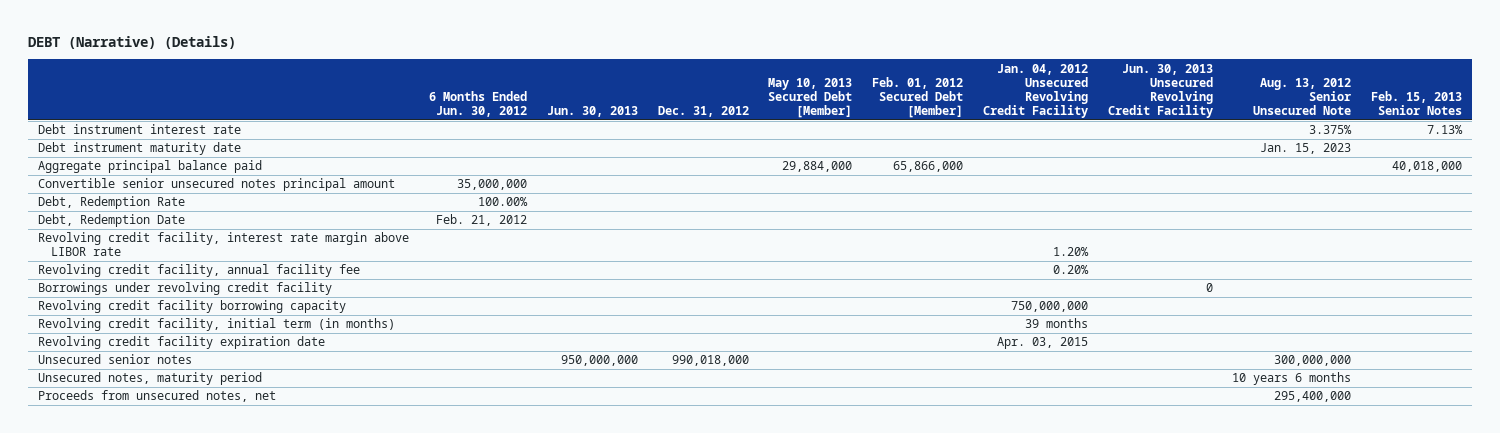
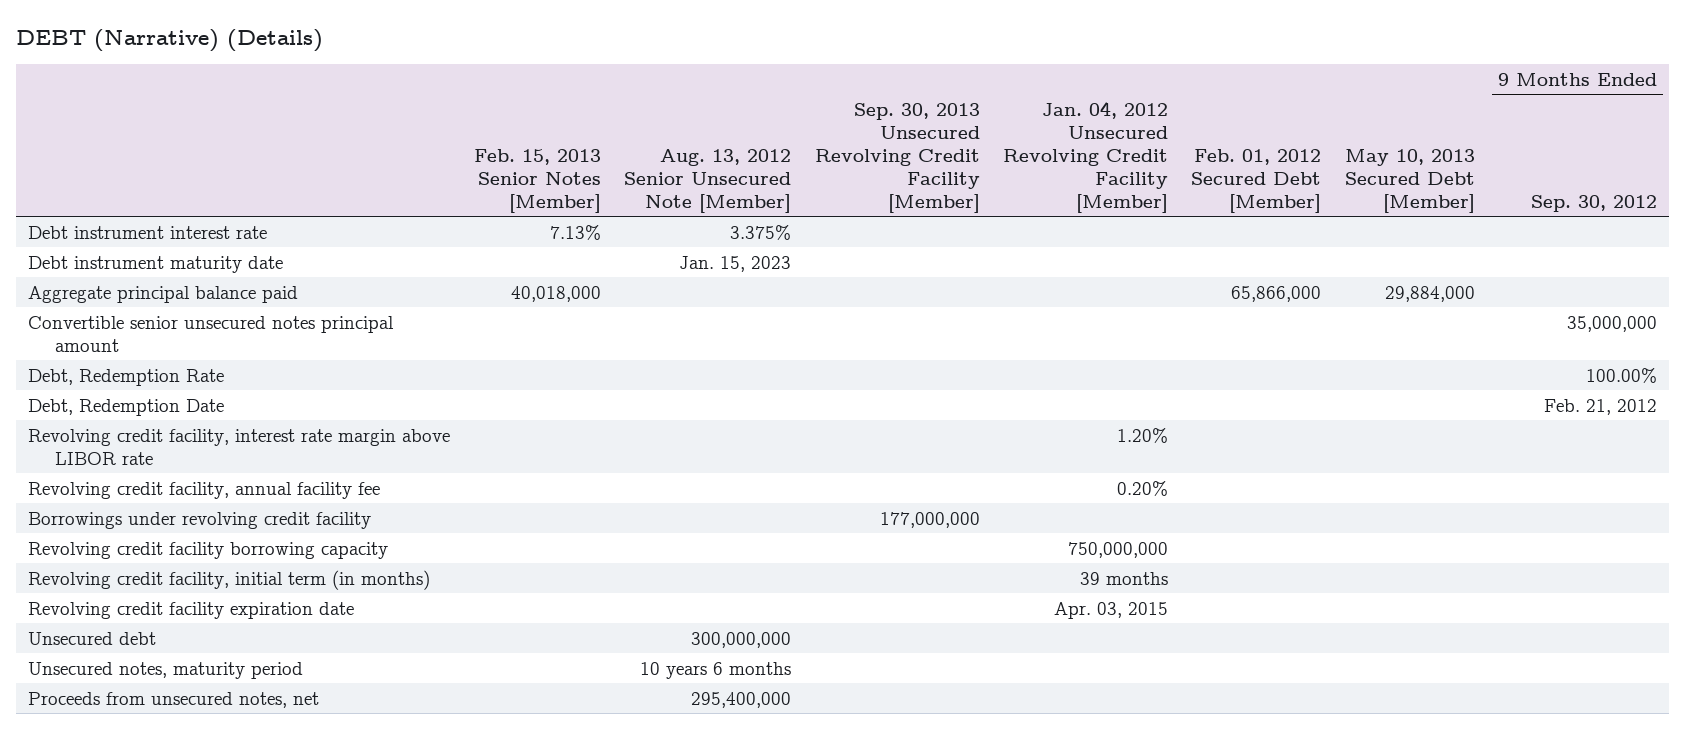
- | 6 Months Ended Jun. 30, 2012 | Jun. 30, 2013 | Dec. 31, 2012 | May 10, 2013 Secured Debt [Member] | Feb. 01, 2012 Secured Debt [Member] | Jan. 04, 2012 Unsecured Revolving Credit Facility | Jun. 30, 2013 Unsecured Revolving Credit Facility | Aug. 13, 2012 Senior Unsecured Note | Feb. 15, 2013 Senior Notes
+ | Feb. 15, 2013 Senior Notes [Member] | Aug. 13, 2012 Senior Unsecured Note [Member] | Sep. 30, 2013 Unsecured Revolving Credit Facility [Member] | Jan. 04, 2012 Unsecured Revolving Credit Facility [Member] | Feb. 01, 2012 Secured Debt [Member] | May 10, 2013 Secured Debt [Member] | 9 Months Ended Sep. 30, 2012
- Unsecured senior notes | | 950,000,000 | 990,018,000 | | | | | 300,000,000 |
+ Unsecured debt | | 300,000,000 | | | | |

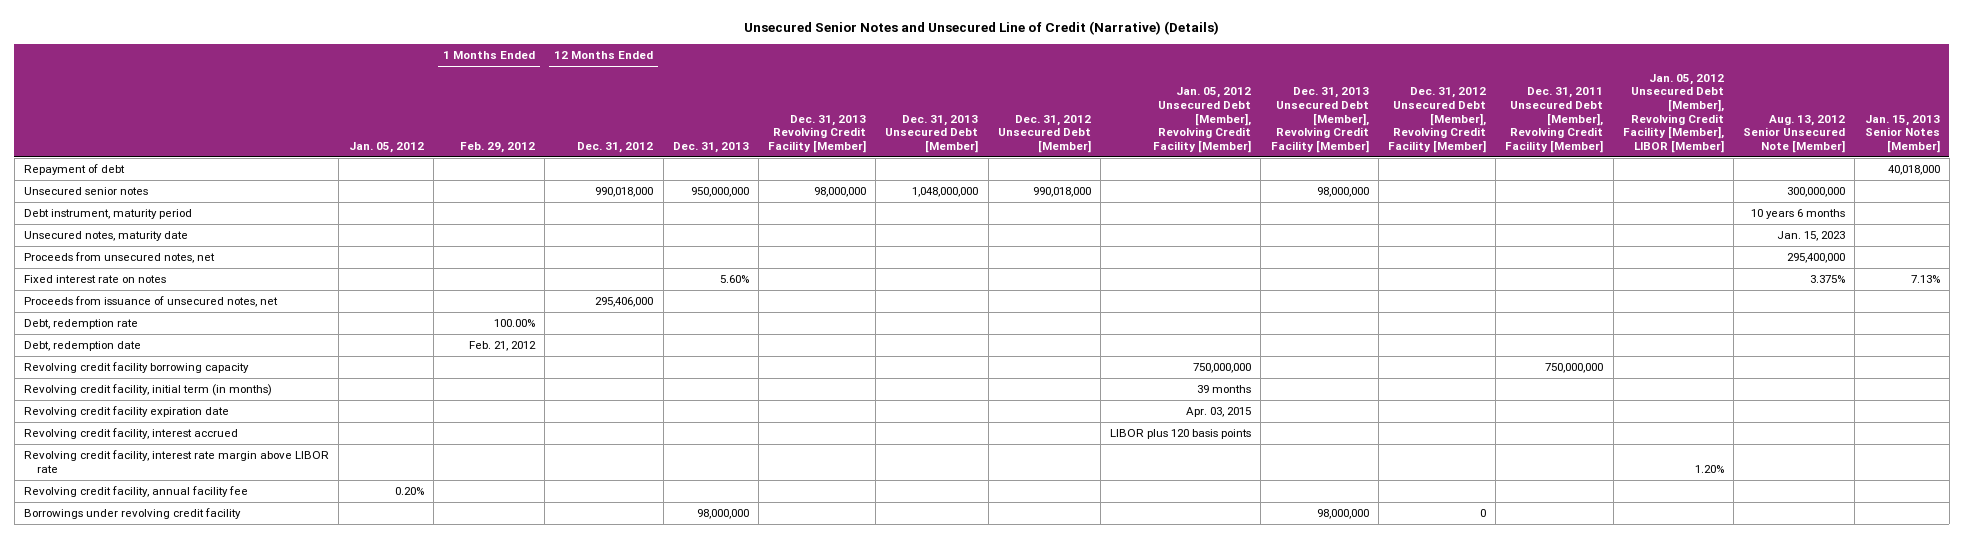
- DEBT (Narrative) (Details)
+ Unsecured Senior Notes and Unsecured Line of Credit (Narrative) (Details)
- | Feb. 15, 2013 Senior Notes [Member] | Aug. 13, 2012 Senior Unsecured Note [Member] | Sep. 30, 2013 Unsecured Revolving Credit Facility [Member] | Jan. 04, 2012 Unsecured Revolving Credit Facility [Member] | Feb. 01, 2012 Secured Debt [Member] | May 10, 2013 Secured Debt [Member] | 9 Months Ended Sep. 30, 2012
+ | Jan. 05, 2012 | 1 Months Ended Feb. 29, 2012 | 12 Months Ended Dec. 31, 2012 | Dec. 31, 2013 | Dec. 31, 2013 Revolving Credit Facility [Member] | Dec. 31, 2013 Unsecured Debt [Member] | Dec. 31, 2012 Unsecured Debt [Member] | Jan. 05, 2012 Unsecured Debt [Member], Revolving Credit Facility [Member] | Dec. 31, 2013 Unsecured Debt [Member], Revolving Credit Facility [Member] | Dec. 31, 2012 Unsecured Debt [Member], Revolving Credit Facility [Member] | Dec. 31, 2011 Unsecured Debt [Member], Revolving Credit Facility [Member] | Jan. 05, 2012 Unsecured Debt [Member], Revolving Credit Facility [Member], LIBOR [Member] | Aug. 13, 2012 Senior Unsecured Note [Member] | Jan. 15, 2013 Senior Notes [Member]
- Debt instrument interest rate | 7.13% | 3.375% | | | | |
- Debt instrument maturity date | | Jan. 15, 2023 | | | | |
- Aggregate principal balance paid | 40,018,000 | | | | 65,866,000 | 29,884,000 |
- Convertible senior unsecured notes principal amount | | | | | | | 35,000,000
- Debt, Redemption Rate | | | | | | | 100.00%
- Debt, Redemption Date | | | | | | | Feb. 21, 2012
+ Repayment of debt | | | | | | | | | | | | | | 40,018,000
+ Unsecured senior notes | | | 990,018,000 | 950,000,000 | 98,000,000 | 1,048,000,000 | 990,018,000 | | 98,000,000 | | | | 300,000,000 |
+ Debt instrument, maturity period | | | | | | | | | | | | | 10 years 6 months |
+ Unsecured notes, maturity date | | | | | | | | | | | | | Jan. 15, 2023 |
moved up: Proceeds from unsecured notes, net | | | | | | | | | | | | | 295,400,000 |
+ Fixed interest rate on notes | | | | 5.60% | | | | | | | | | 3.375% | 7.13%
+ Proceeds from issuance of unsecured notes, net | | | 295,406,000 | | | | | | | | | | |
+ Debt, redemption rate | | 100.00% | | | | | | | | | | | |
+ Debt, redemption date | | Feb. 21, 2012 | | | | | | | | | | | |
- Unsecured debt | | 300,000,000 | | | | |
- Unsecured notes, maturity period | | 10 years 6 months | | | | |
+ Revolving credit facility, interest accrued | | | | | | | | LIBOR plus 120 basis points | | | | | |
moved down: Revolving credit facility, interest rate margin above LIBOR rate | | | | | | | | | | | | 1.20% | |
moved down: Revolving credit facility, annual facility fee | 0.20% | | | | | | | | | | | | |
moved down: Borrowings under revolving credit facility | | | | 98,000,000 | | | | | 98,000,000 | 0 | | | |

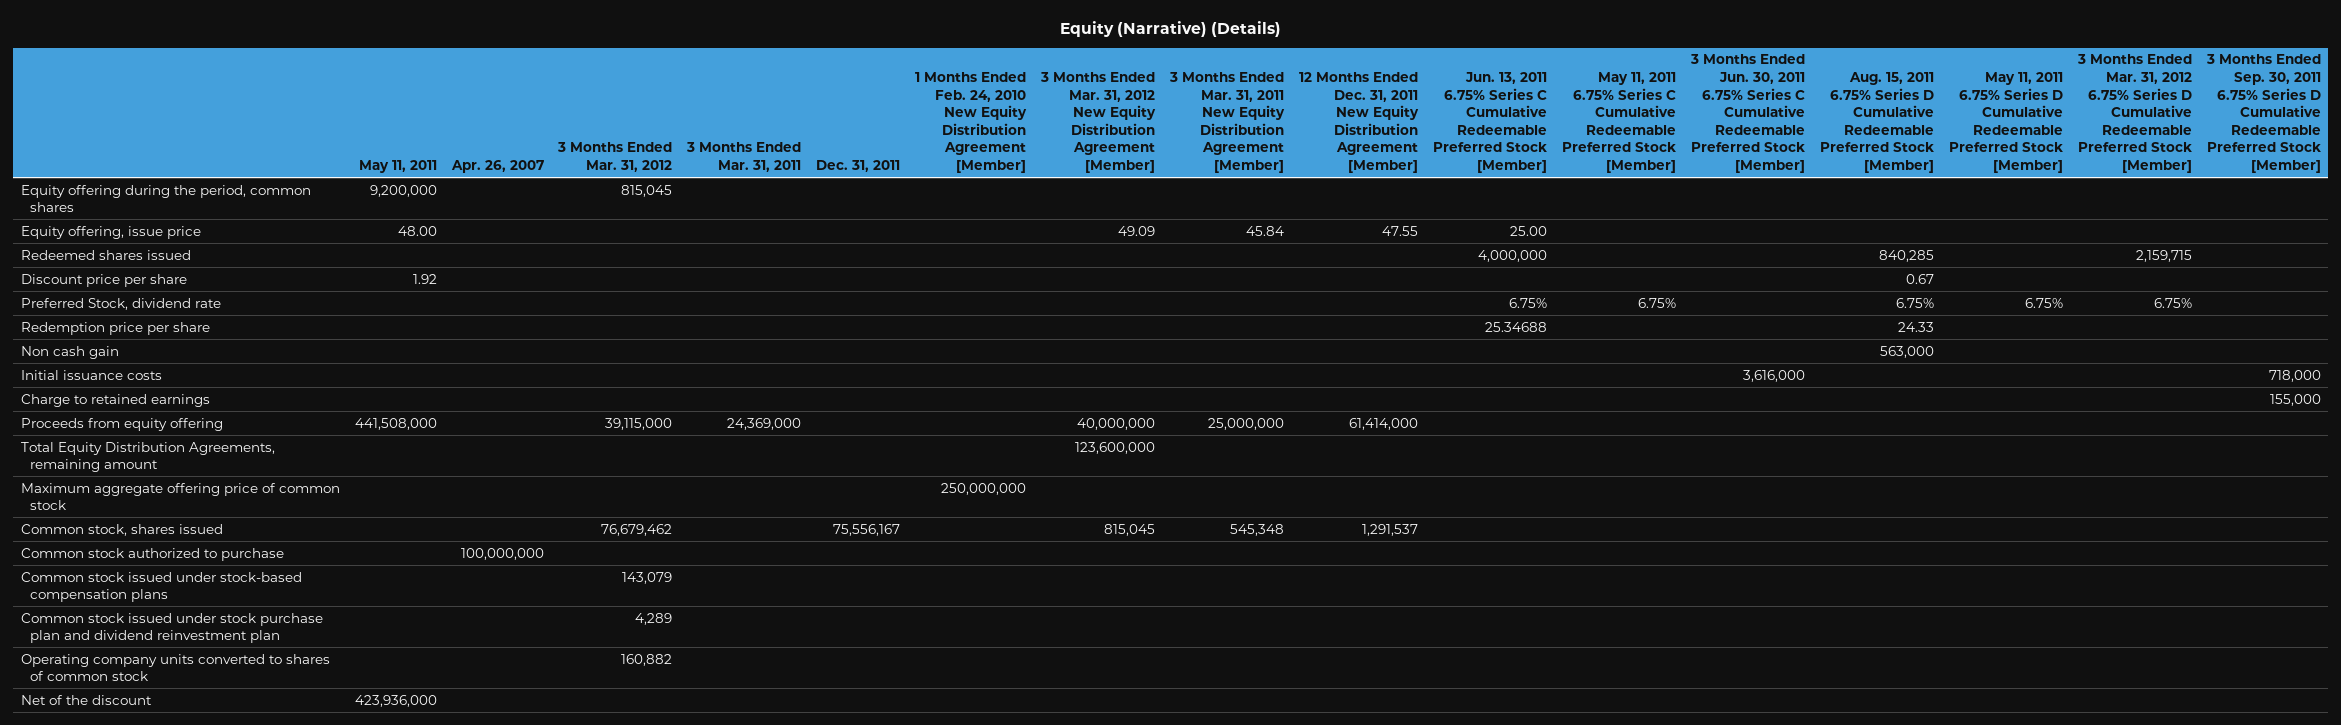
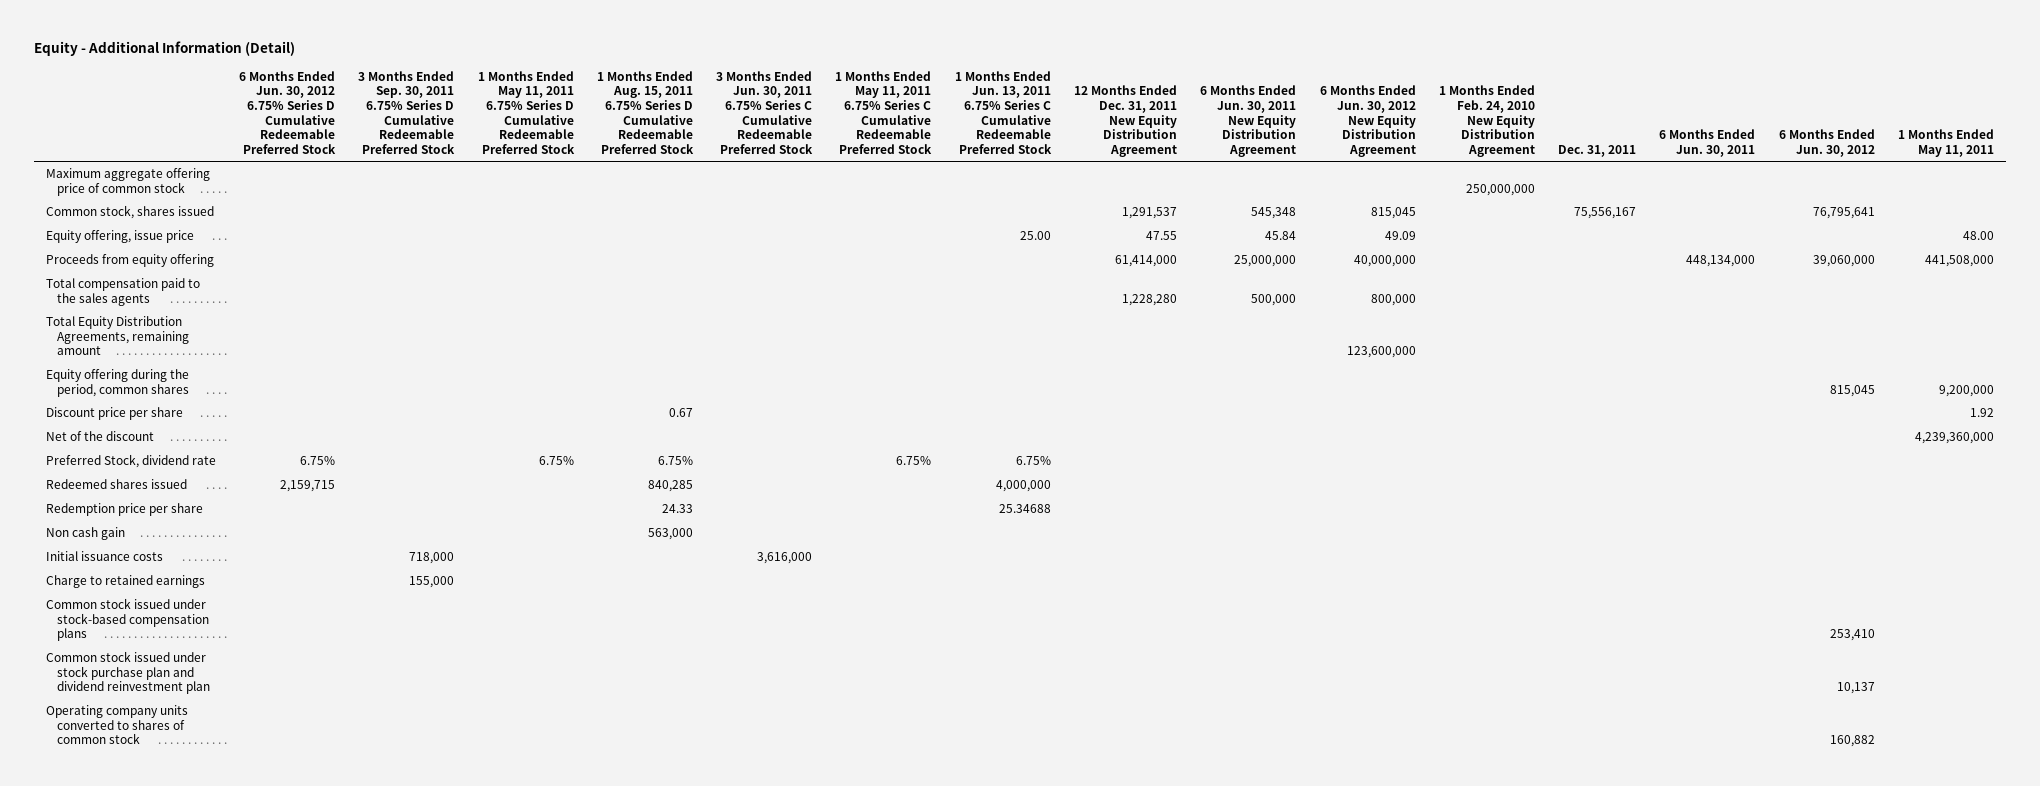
- Equity (Narrative) (Details)
+ Equity - Additional Information (Detail)
- | May 11, 2011 | Apr. 26, 2007 | 3 Months Ended Mar. 31, 2012 | 3 Months Ended Mar. 31, 2011 | Dec. 31, 2011 | 1 Months Ended Feb. 24, 2010 New Equity Distribution Agreement [Member] | 3 Months Ended Mar. 31, 2012 New Equity Distribution Agreement [Member] | 3 Months Ended Mar. 31, 2011 New Equity Distribution Agreement [Member] | 12 Months Ended Dec. 31, 2011 New Equity Distribution Agreement [Member] | Jun. 13, 2011 6.75% Series C Cumulative Redeemable Preferred Stock [Member] | May 11, 2011 6.75% Series C Cumulative Redeemable Preferred Stock [Member] | 3 Months Ended Jun. 30, 2011 6.75% Series C Cumulative Redeemable Preferred Stock [Member] | Aug. 15, 2011 6.75% Series D Cumulative Redeemable Preferred Stock [Member] | May 11, 2011 6.75% Series D Cumulative Redeemable Preferred Stock [Member] | 3 Months Ended Mar. 31, 2012 6.75% Series D Cumulative Redeemable Preferred Stock [Member] | 3 Months Ended Sep. 30, 2011 6.75% Series D Cumulative Redeemable Preferred Stock [Member]
+ | 6 Months Ended Jun. 30, 2012 6.75% Series D Cumulative Redeemable Preferred Stock | 3 Months Ended Sep. 30, 2011 6.75% Series D Cumulative Redeemable Preferred Stock | 1 Months Ended May 11, 2011 6.75% Series D Cumulative Redeemable Preferred Stock | 1 Months Ended Aug. 15, 2011 6.75% Series D Cumulative Redeemable Preferred Stock | 3 Months Ended Jun. 30, 2011 6.75% Series C Cumulative Redeemable Preferred Stock | 1 Months Ended May 11, 2011 6.75% Series C Cumulative Redeemable Preferred Stock | 1 Months Ended Jun. 13, 2011 6.75% Series C Cumulative Redeemable Preferred Stock | 12 Months Ended Dec. 31, 2011 New Equity Distribution Agreement | 6 Months Ended Jun. 30, 2011 New Equity Distribution Agreement | 6 Months Ended Jun. 30, 2012 New Equity Distribution Agreement | 1 Months Ended Feb. 24, 2010 New Equity Distribution Agreement | Dec. 31, 2011 | 6 Months Ended Jun. 30, 2011 | 6 Months Ended Jun. 30, 2012 | 1 Months Ended May 11, 2011
moved up: Maximum aggregate offering price of common stock | | | | | | | | | | | 250,000,000 | | | |
moved up: Common stock, shares issued | | | | | | | | 1,291,537 | 545,348 | 815,045 | | 75,556,167 | | 76,795,641 |
moved up: Proceeds from equity offering | | | | | | | | 61,414,000 | 25,000,000 | 40,000,000 | | | 448,134,000 | 39,060,000 | 441,508,000
+ Total compensation paid to the sales agents | | | | | | | | 1,228,280 | 500,000 | 800,000 | | | | |
moved up: Total Equity Distribution Agreements, remaining amount | | | | | | | | | | 123,600,000 | | | | |
moved down: Equity offering during the period, common shares | | | | | | | | | | | | | | 815,045 | 9,200,000
moved up: Net of the discount | | | | | | | | | | | | | | | 4,239,360,000
moved down: Redeemed shares issued | 2,159,715 | | | 840,285 | | | 4,000,000 | | | | | | | |
- Common stock authorized to purchase | | 100,000,000 | | | | | | | | | | | | | |

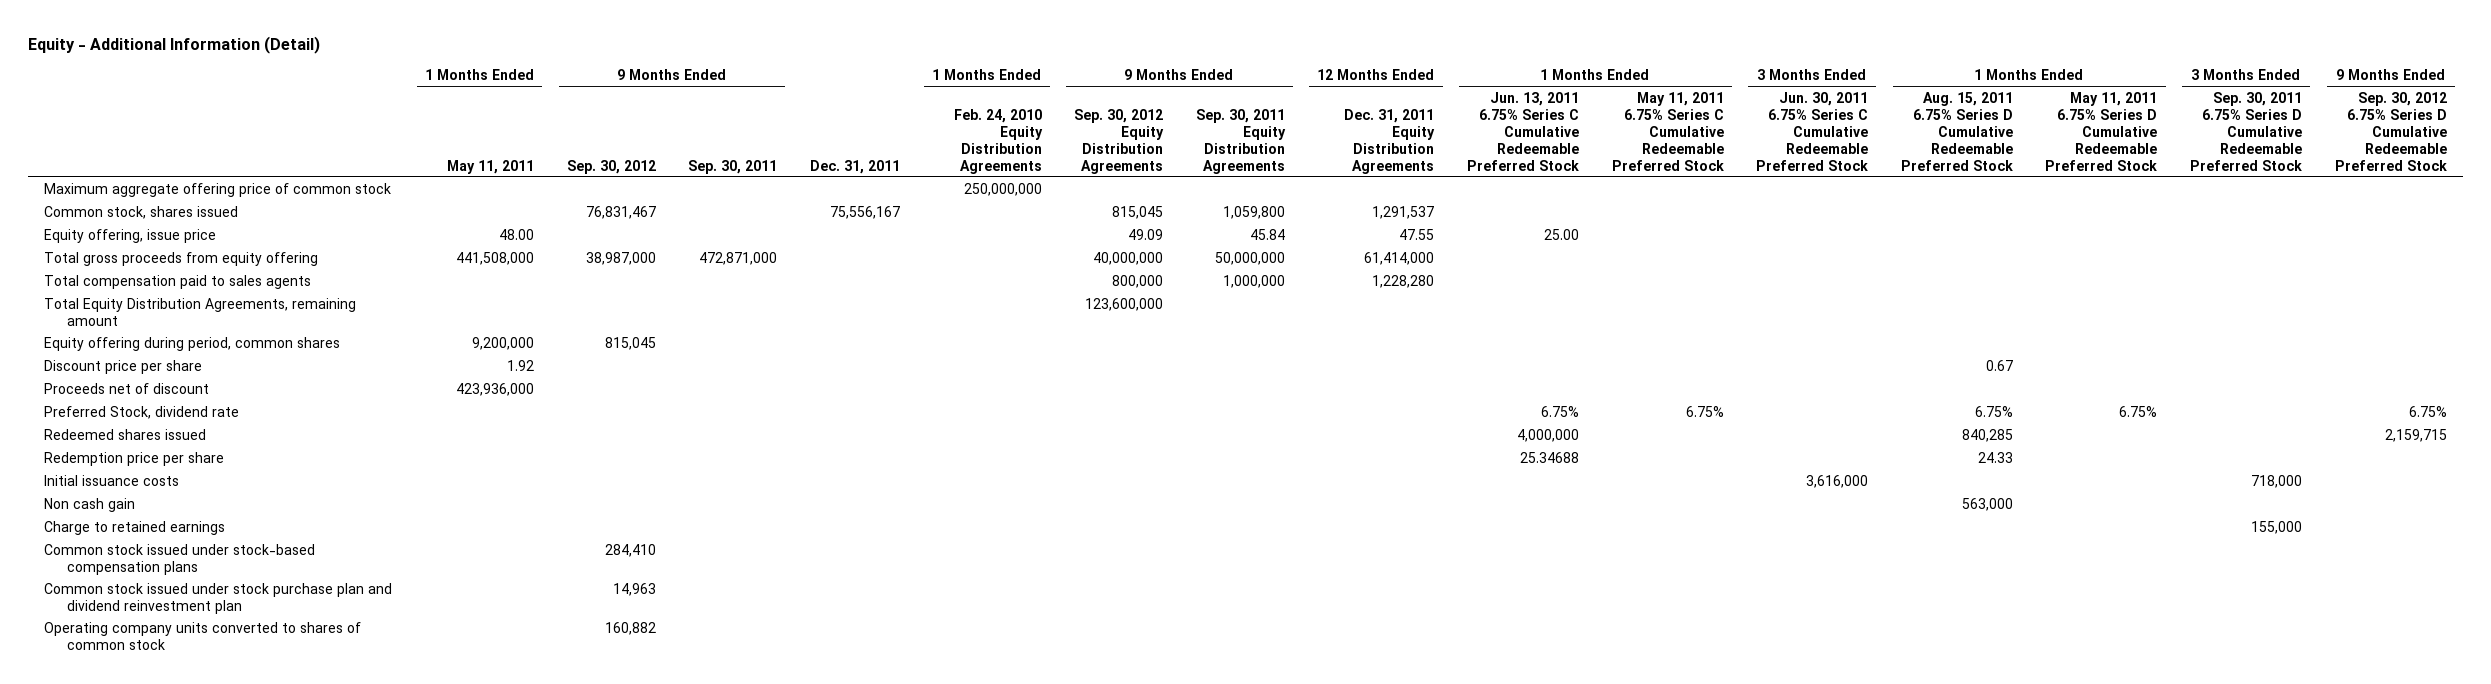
- | 6 Months Ended Jun. 30, 2012 6.75% Series D Cumulative Redeemable Preferred Stock | 3 Months Ended Sep. 30, 2011 6.75% Series D Cumulative Redeemable Preferred Stock | 1 Months Ended May 11, 2011 6.75% Series D Cumulative Redeemable Preferred Stock | 1 Months Ended Aug. 15, 2011 6.75% Series D Cumulative Redeemable Preferred Stock | 3 Months Ended Jun. 30, 2011 6.75% Series C Cumulative Redeemable Preferred Stock | 1 Months Ended May 11, 2011 6.75% Series C Cumulative Redeemable Preferred Stock | 1 Months Ended Jun. 13, 2011 6.75% Series C Cumulative Redeemable Preferred Stock | 12 Months Ended Dec. 31, 2011 New Equity Distribution Agreement | 6 Months Ended Jun. 30, 2011 New Equity Distribution Agreement | 6 Months Ended Jun. 30, 2012 New Equity Distribution Agreement | 1 Months Ended Feb. 24, 2010 New Equity Distribution Agreement | Dec. 31, 2011 | 6 Months Ended Jun. 30, 2011 | 6 Months Ended Jun. 30, 2012 | 1 Months Ended May 11, 2011
+ | 1 Months Ended May 11, 2011 | 9 Months Ended Sep. 30, 2012 | 9 Months Ended Sep. 30, 2011 | Dec. 31, 2011 | 1 Months Ended Feb. 24, 2010 Equity Distribution Agreements | 9 Months Ended Sep. 30, 2012 Equity Distribution Agreements | 9 Months Ended Sep. 30, 2011 Equity Distribution Agreements | 12 Months Ended Dec. 31, 2011 Equity Distribution Agreements | 1 Months Ended Jun. 13, 2011 6.75% Series C Cumulative Redeemable Preferred Stock | 1 Months Ended May 11, 2011 6.75% Series C Cumulative Redeemable Preferred Stock | 3 Months Ended Jun. 30, 2011 6.75% Series C Cumulative Redeemable Preferred Stock | 1 Months Ended Aug. 15, 2011 6.75% Series D Cumulative Redeemable Preferred Stock | 1 Months Ended May 11, 2011 6.75% Series D Cumulative Redeemable Preferred Stock | 3 Months Ended Sep. 30, 2011 6.75% Series D Cumulative Redeemable Preferred Stock | 9 Months Ended Sep. 30, 2012 6.75% Series D Cumulative Redeemable Preferred Stock
- Proceeds from equity offering | | | | | | | | 61,414,000 | 25,000,000 | 40,000,000 | | | 448,134,000 | 39,060,000 | 441,508,000
- Total compensation paid to the sales agents | | | | | | | | 1,228,280 | 500,000 | 800,000 | | | | |
+ Total gross proceeds from equity offering | 441,508,000 | 38,987,000 | 472,871,000 | | | 40,000,000 | 50,000,000 | 61,414,000 | | | | | | |
+ Total compensation paid to sales agents | | | | | | 800,000 | 1,000,000 | 1,228,280 | | | | | | |
- Equity offering during the period, common shares | | | | | | | | | | | | | | 815,045 | 9,200,000
+ Equity offering during period, common shares | 9,200,000 | 815,045 | | | | | | | | | | | | |
- Net of the discount | | | | | | | | | | | | | | | 4,239,360,000
+ Proceeds net of discount | 423,936,000 | | | | | | | | | | | | | |
moved down: Non cash gain | | | | | | | | | | | | 563,000 | | |

